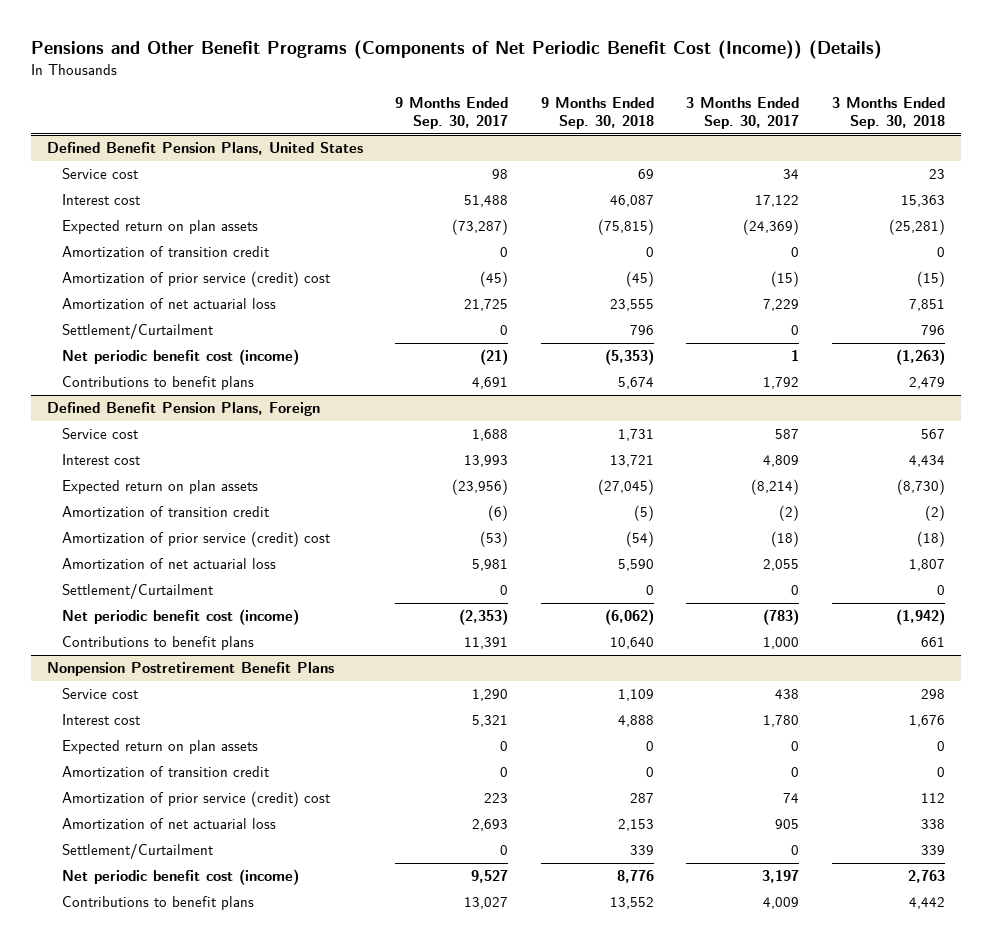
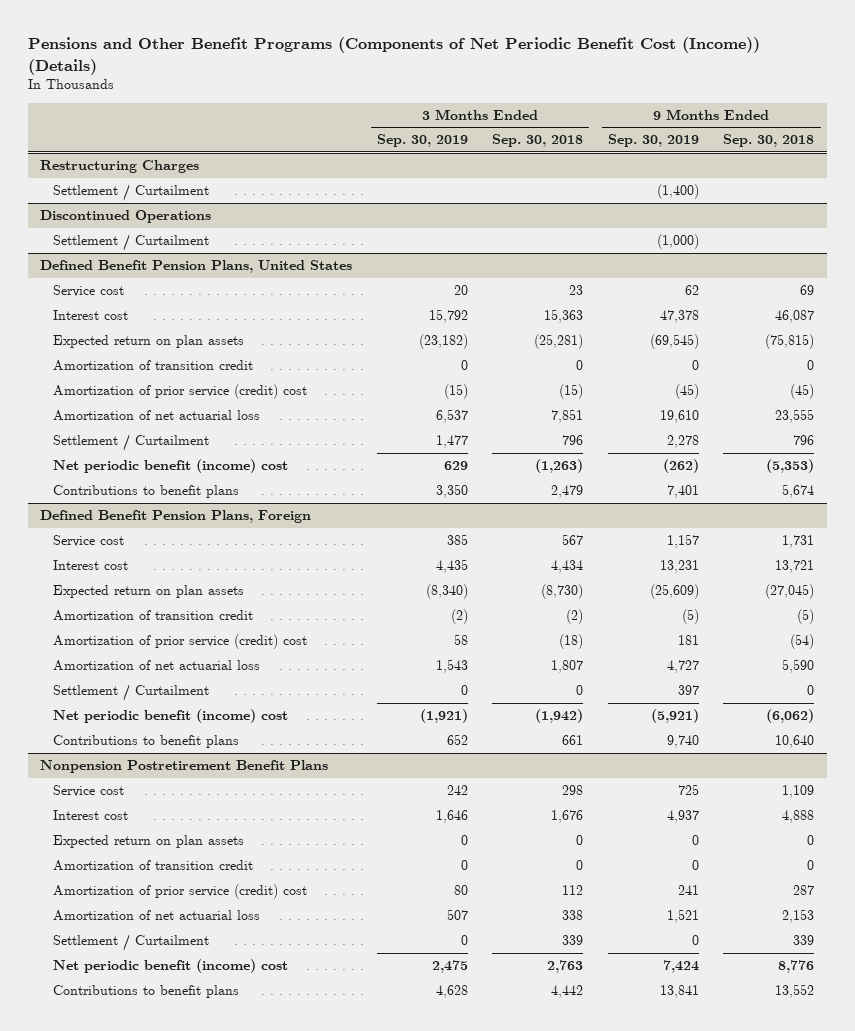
- | 9 Months Ended Sep. 30, 2017 | 9 Months Ended Sep. 30, 2018 | 3 Months Ended Sep. 30, 2017 | 3 Months Ended Sep. 30, 2018
+ | 3 Months Ended Sep. 30, 2019 | 3 Months Ended Sep. 30, 2018 | 9 Months Ended Sep. 30, 2019 | 9 Months Ended Sep. 30, 2018
+ Restructuring Charges
+ Settlement / Curtailment | | | (1,400) |
+ Discontinued Operations
+ Settlement / Curtailment | | | (1,000) |
@ Defined Benefit Pension Plans, United States
- Settlement/Curtailment | 0 | 796 | 0 | 796
- Net periodic benefit cost (income) | (21) | (5,353) | 1 | (1,263)
+ Settlement / Curtailment | 1,477 | 796 | 2,278 | 796
+ Net periodic benefit (income) cost | 629 | (1,263) | (262) | (5,353)
@ Defined Benefit Pension Plans, Foreign
- Settlement/Curtailment | 0 | 0 | 0 | 0
- Net periodic benefit cost (income) | (2,353) | (6,062) | (783) | (1,942)
+ Settlement / Curtailment | 0 | 0 | 397 | 0
+ Net periodic benefit (income) cost | (1,921) | (1,942) | (5,921) | (6,062)
@ Nonpension Postretirement Benefit Plans
- Settlement/Curtailment | 0 | 339 | 0 | 339
- Net periodic benefit cost (income) | 9,527 | 8,776 | 3,197 | 2,763
+ Settlement / Curtailment | 0 | 339 | 0 | 339
+ Net periodic benefit (income) cost | 2,475 | 2,763 | 7,424 | 8,776

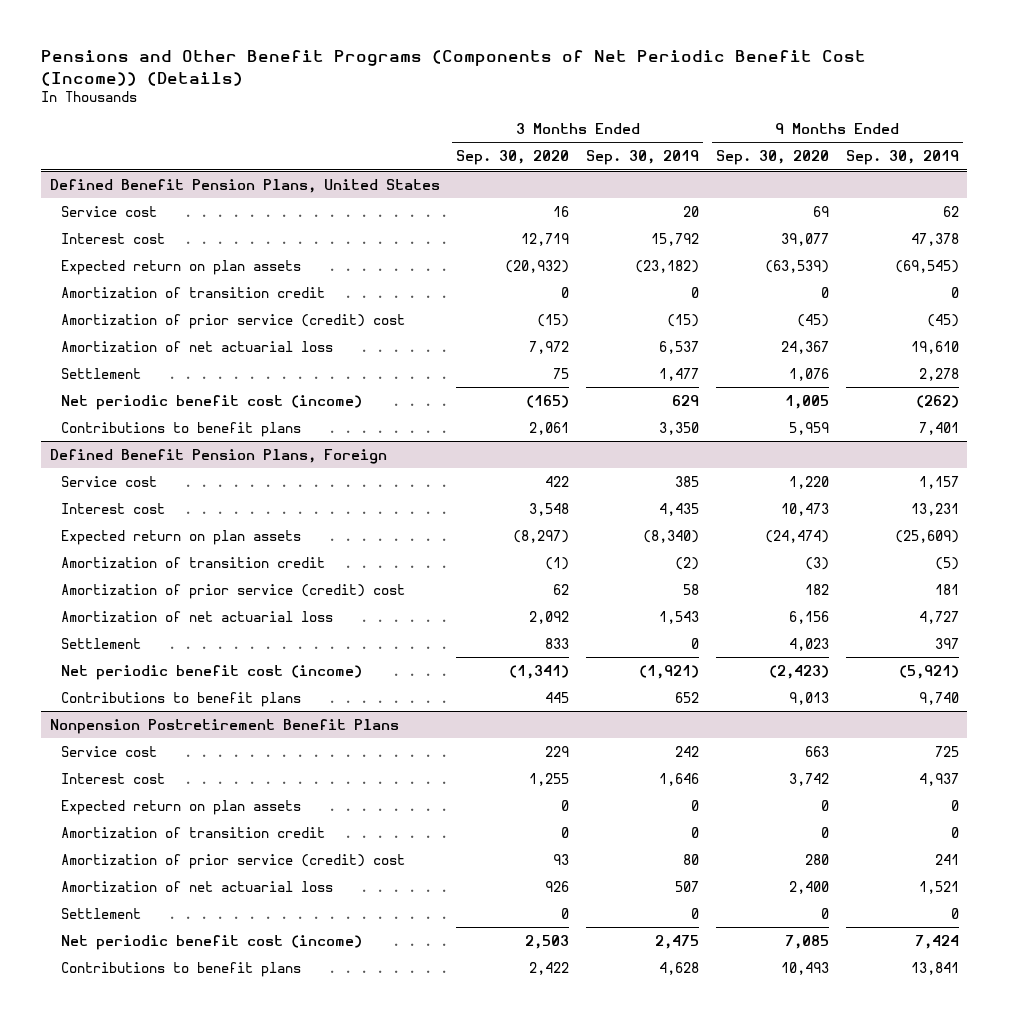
- | 3 Months Ended Sep. 30, 2019 | 3 Months Ended Sep. 30, 2018 | 9 Months Ended Sep. 30, 2019 | 9 Months Ended Sep. 30, 2018
+ | 3 Months Ended Sep. 30, 2020 | 3 Months Ended Sep. 30, 2019 | 9 Months Ended Sep. 30, 2020 | 9 Months Ended Sep. 30, 2019
- Restructuring Charges
- Settlement / Curtailment | | | (1,400) |
- Discontinued Operations
- Settlement / Curtailment | | | (1,000) |
@ Defined Benefit Pension Plans, United States
- Settlement / Curtailment | 1,477 | 796 | 2,278 | 796
- Net periodic benefit (income) cost | 629 | (1,263) | (262) | (5,353)
+ Settlement | 75 | 1,477 | 1,076 | 2,278
+ Net periodic benefit cost (income) | (165) | 629 | 1,005 | (262)
@ Defined Benefit Pension Plans, Foreign
- Settlement / Curtailment | 0 | 0 | 397 | 0
- Net periodic benefit (income) cost | (1,921) | (1,942) | (5,921) | (6,062)
+ Settlement | 833 | 0 | 4,023 | 397
+ Net periodic benefit cost (income) | (1,341) | (1,921) | (2,423) | (5,921)
@ Nonpension Postretirement Benefit Plans
- Settlement / Curtailment | 0 | 339 | 0 | 339
- Net periodic benefit (income) cost | 2,475 | 2,763 | 7,424 | 8,776
+ Settlement | 0 | 0 | 0 | 0
+ Net periodic benefit cost (income) | 2,503 | 2,475 | 7,085 | 7,424

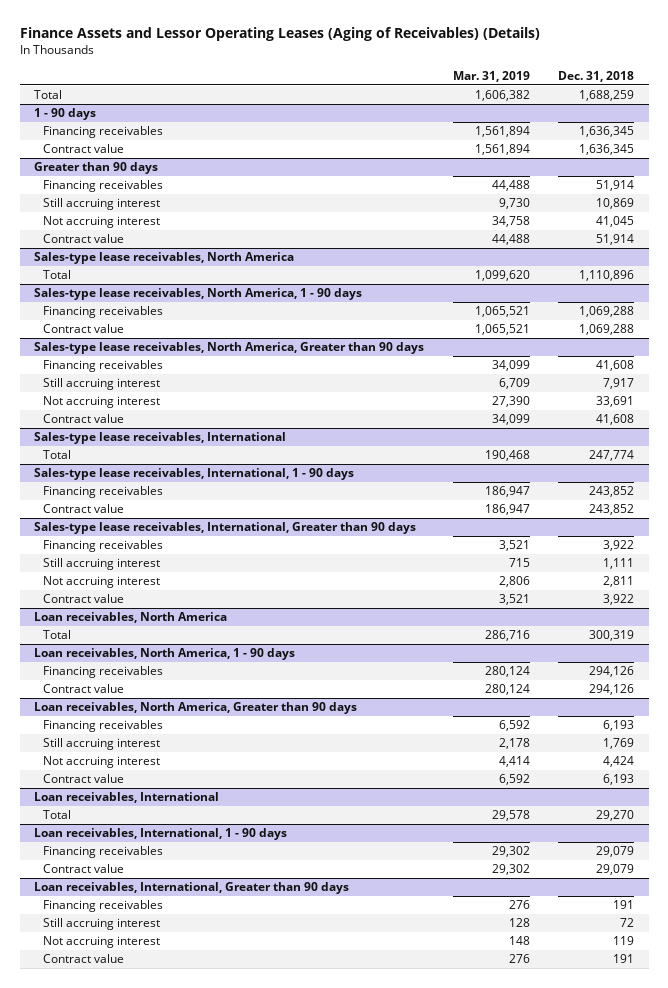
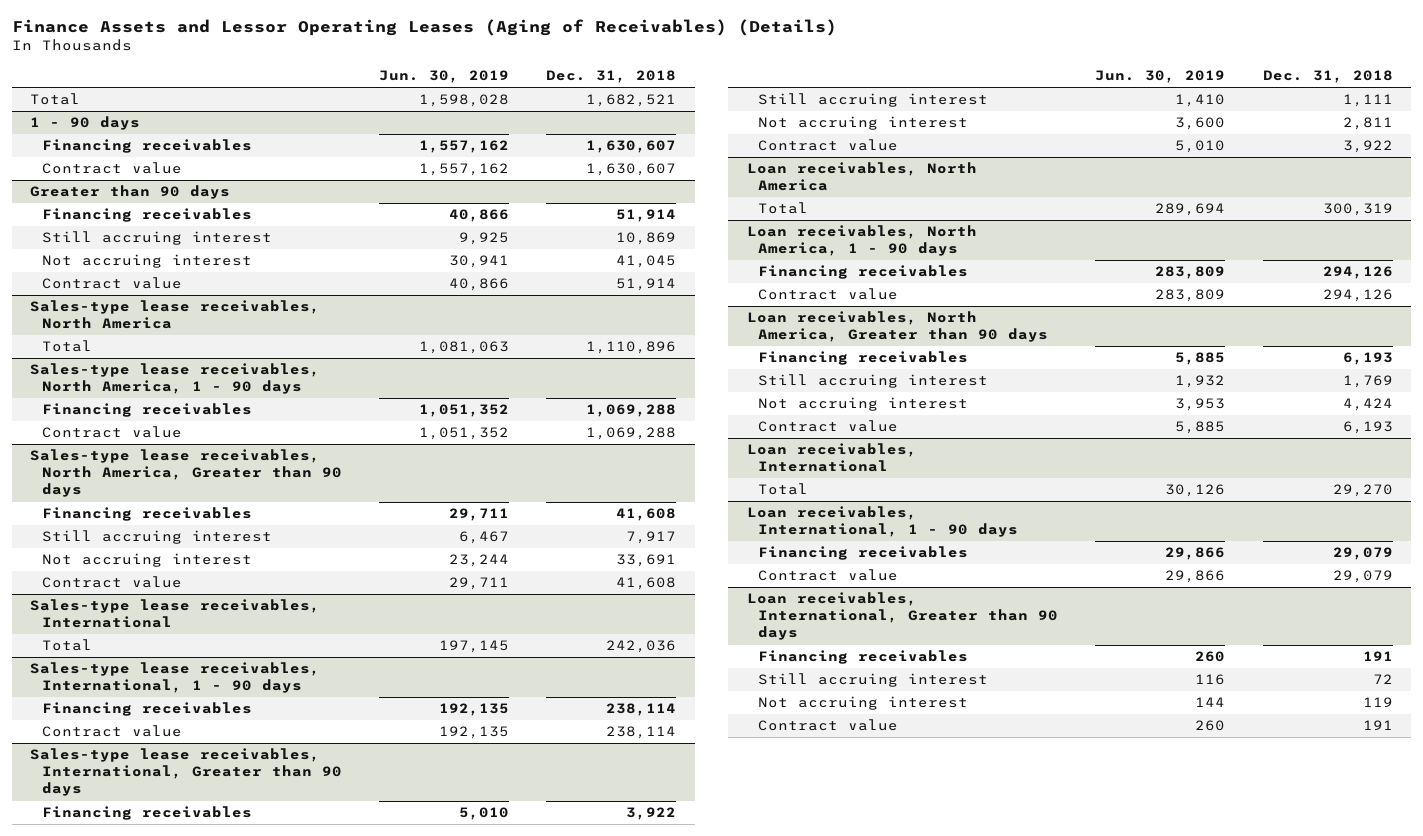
- | Mar. 31, 2019 | Dec. 31, 2018
+ | Jun. 30, 2019 | Dec. 31, 2018
- Total | 1,606,382 | 1,688,259
+ Total | 1,598,028 | 1,682,521
@ 1 - 90 days
- Financing receivables | 1,561,894 | 1,636,345
- Contract value | 1,561,894 | 1,636,345
+ Financing receivables | 1,557,162 | 1,630,607
+ Contract value | 1,557,162 | 1,630,607
@ Sales-type lease receivables, International
- Total | 190,468 | 247,774
+ Total | 197,145 | 242,036
@ Sales-type lease receivables, International, 1 - 90 days
- Financing receivables | 186,947 | 243,852
- Contract value | 186,947 | 243,852
+ Financing receivables | 192,135 | 238,114
+ Contract value | 192,135 | 238,114

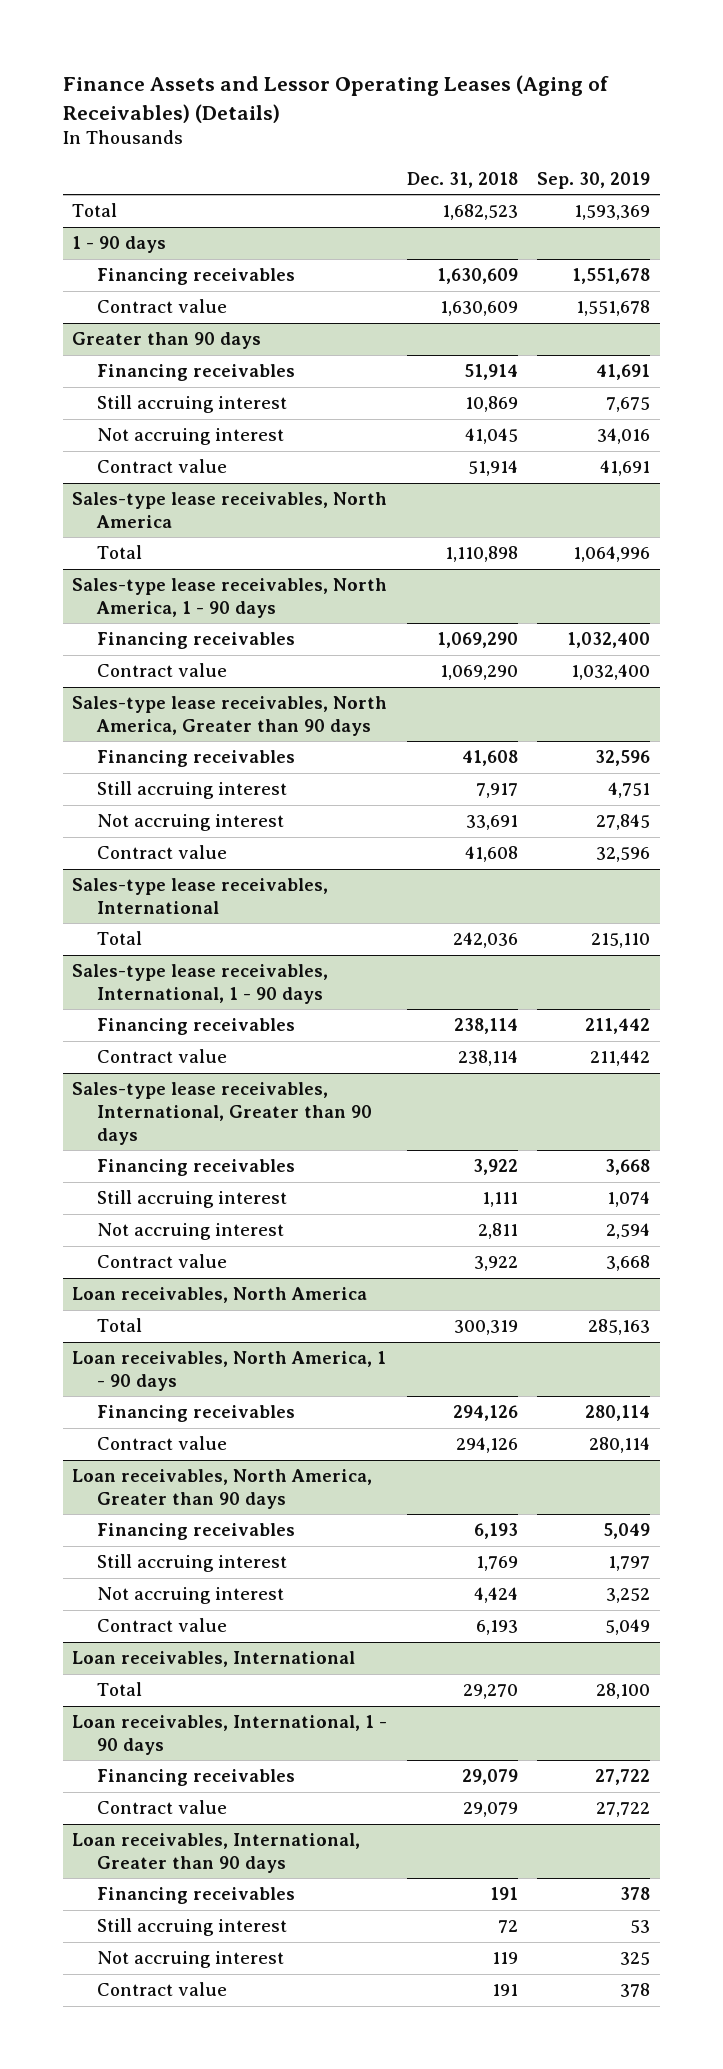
- | Jun. 30, 2019 | Dec. 31, 2018
+ | Dec. 31, 2018 | Sep. 30, 2019
- Total | 1,598,028 | 1,682,521
+ Total | 1,682,523 | 1,593,369
@ 1 - 90 days
- Financing receivables | 1,557,162 | 1,630,607
- Contract value | 1,557,162 | 1,630,607
+ Financing receivables | 1,630,609 | 1,551,678
+ Contract value | 1,630,609 | 1,551,678
@ Sales-type lease receivables, North America
- Total | 1,081,063 | 1,110,896
+ Total | 1,110,898 | 1,064,996
@ Sales-type lease receivables, North America, 1 - 90 days
- Financing receivables | 1,051,352 | 1,069,288
- Contract value | 1,051,352 | 1,069,288
+ Financing receivables | 1,069,290 | 1,032,400
+ Contract value | 1,069,290 | 1,032,400

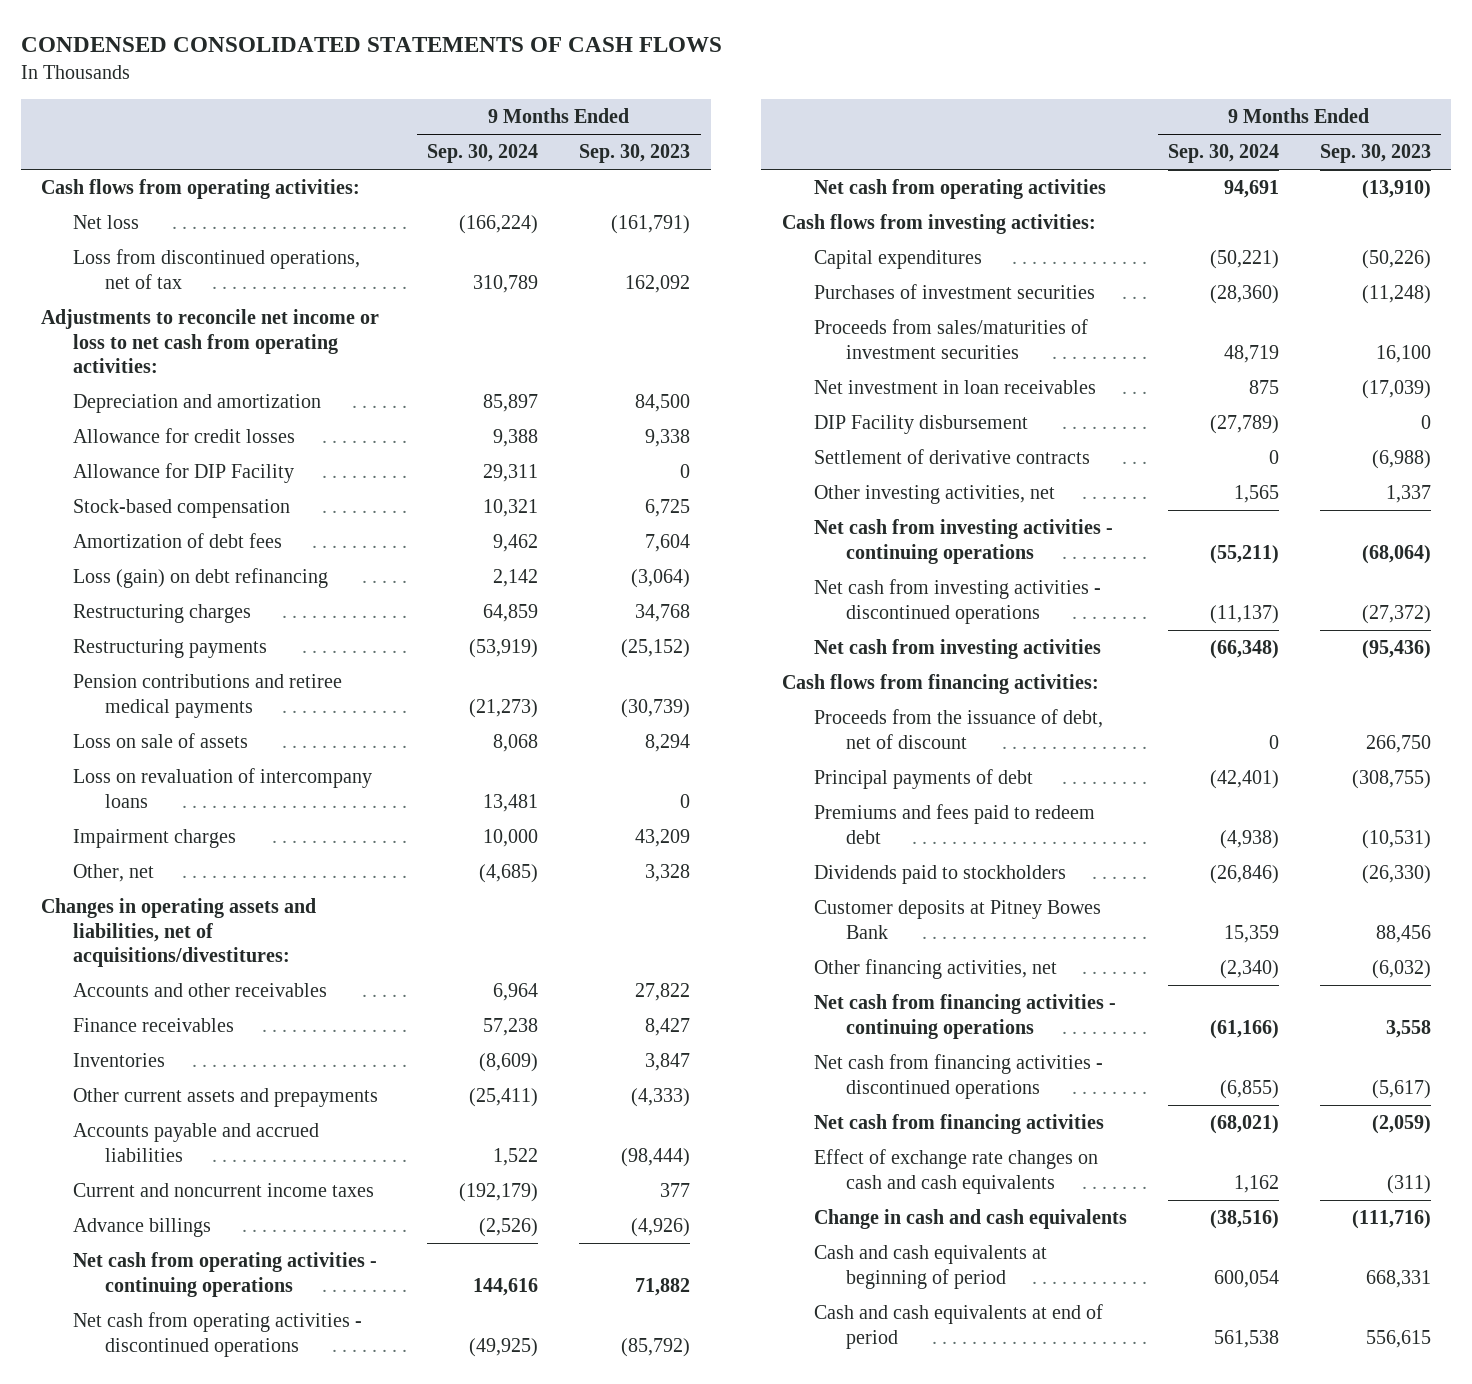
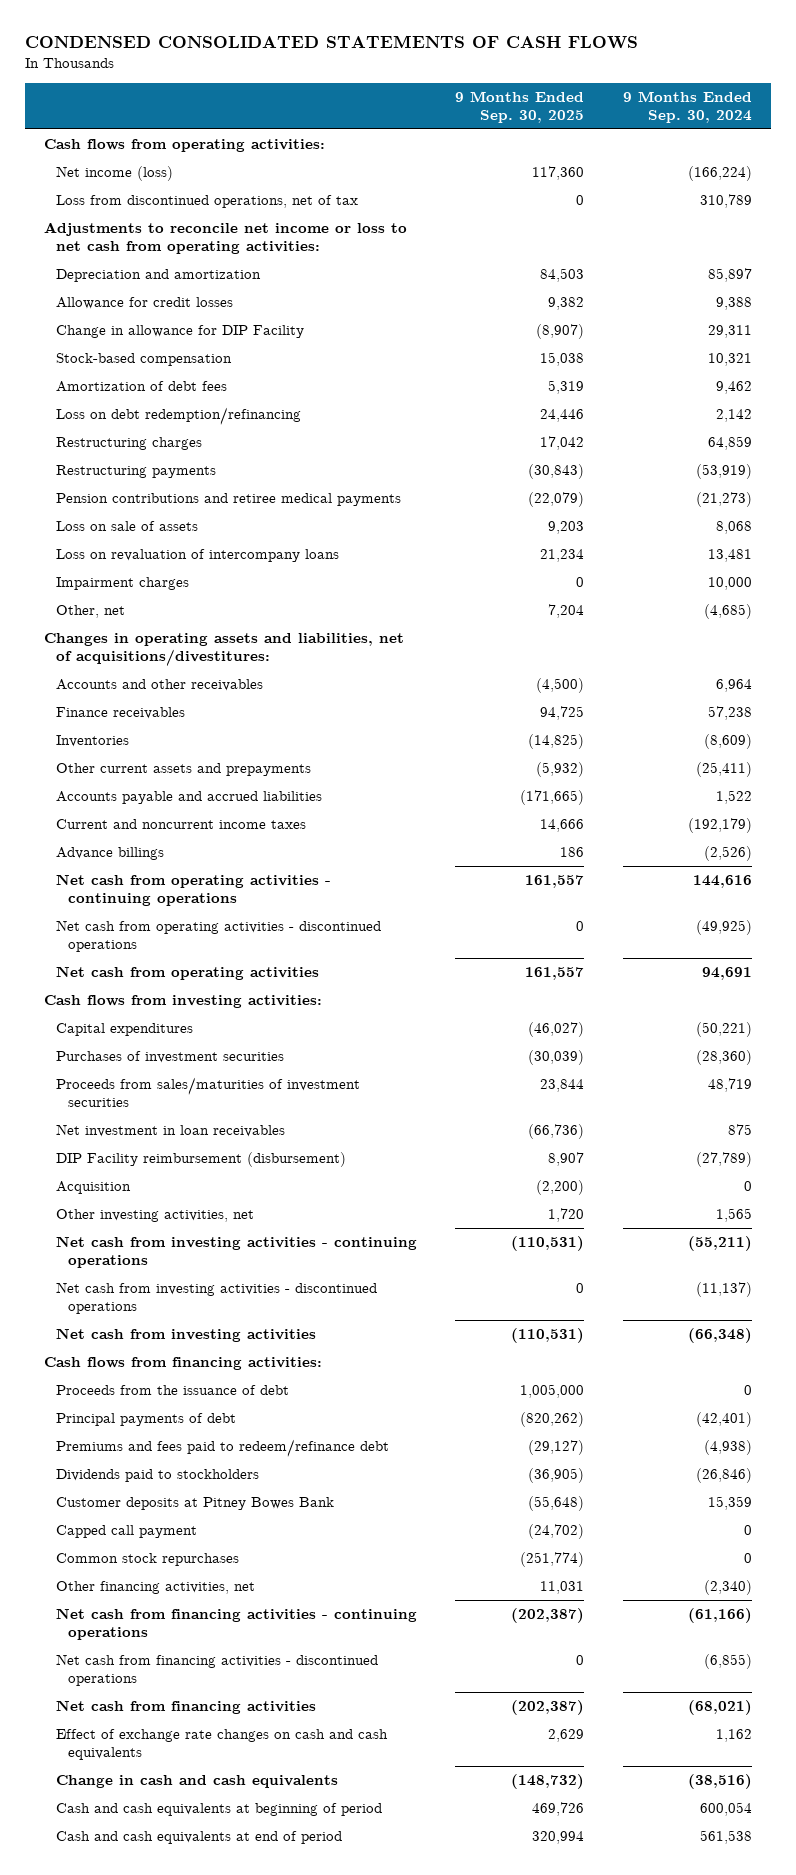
- | 9 Months Ended Sep. 30, 2024 | 9 Months Ended Sep. 30, 2023
+ | 9 Months Ended Sep. 30, 2025 | 9 Months Ended Sep. 30, 2024
- Net loss | (166,224) | (161,791)
+ Net income (loss) | 117,360 | (166,224)
- Allowance for DIP Facility | 29,311 | 0
+ Change in allowance for DIP Facility | (8,907) | 29,311
- Loss (gain) on debt refinancing | 2,142 | (3,064)
+ Loss on debt redemption/refinancing | 24,446 | 2,142
- DIP Facility disbursement | (27,789) | 0
- Settlement of derivative contracts | 0 | (6,988)
+ DIP Facility reimbursement (disbursement) | 8,907 | (27,789)
+ Acquisition | (2,200) | 0
- Proceeds from the issuance of debt, net of discount | 0 | 266,750
+ Proceeds from the issuance of debt | 1,005,000 | 0
- Premiums and fees paid to redeem debt | (4,938) | (10,531)
+ Premiums and fees paid to redeem/refinance debt | (29,127) | (4,938)
+ Capped call payment | (24,702) | 0
+ Common stock repurchases | (251,774) | 0

